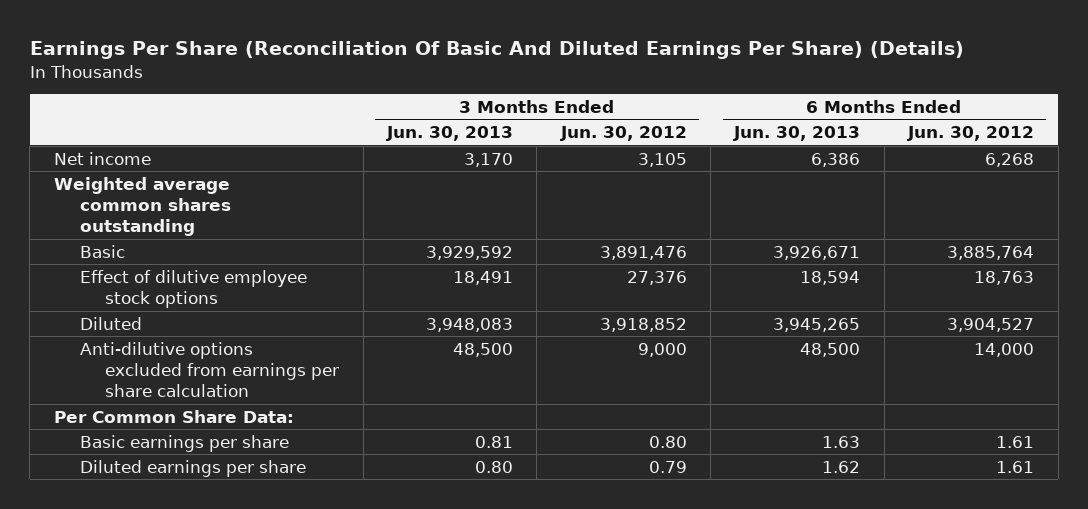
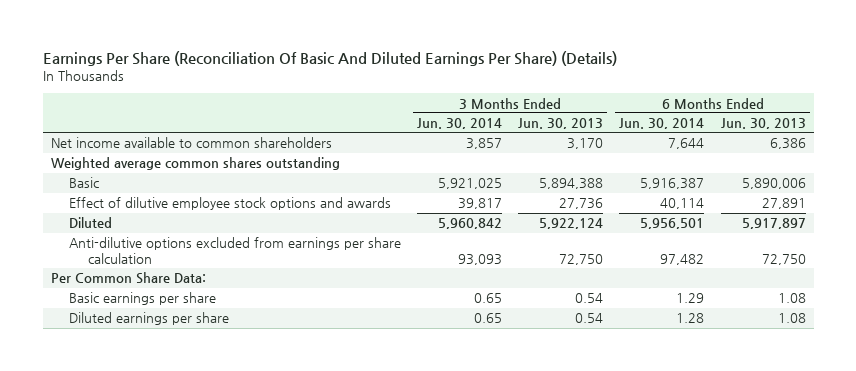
- | 3 Months Ended Jun. 30, 2013 | 3 Months Ended Jun. 30, 2012 | 6 Months Ended Jun. 30, 2013 | 6 Months Ended Jun. 30, 2012
+ | 3 Months Ended Jun. 30, 2014 | 3 Months Ended Jun. 30, 2013 | 6 Months Ended Jun. 30, 2014 | 6 Months Ended Jun. 30, 2013
- Net income | 3,170 | 3,105 | 6,386 | 6,268
+ Net income available to common shareholders | 3,857 | 3,170 | 7,644 | 6,386
- Basic | 3,929,592 | 3,891,476 | 3,926,671 | 3,885,764
- Effect of dilutive employee stock options | 18,491 | 27,376 | 18,594 | 18,763
- Diluted | 3,948,083 | 3,918,852 | 3,945,265 | 3,904,527
- Anti-dilutive options excluded from earnings per share calculation | 48,500 | 9,000 | 48,500 | 14,000
+ Basic | 5,921,025 | 5,894,388 | 5,916,387 | 5,890,006
+ Effect of dilutive employee stock options and awards | 39,817 | 27,736 | 40,114 | 27,891
+ Diluted | 5,960,842 | 5,922,124 | 5,956,501 | 5,917,897
+ Anti-dilutive options excluded from earnings per share calculation | 93,093 | 72,750 | 97,482 | 72,750
- Basic earnings per share | 0.81 | 0.80 | 1.63 | 1.61
- Diluted earnings per share | 0.80 | 0.79 | 1.62 | 1.61
+ Basic earnings per share | 0.65 | 0.54 | 1.29 | 1.08
+ Diluted earnings per share | 0.65 | 0.54 | 1.28 | 1.08

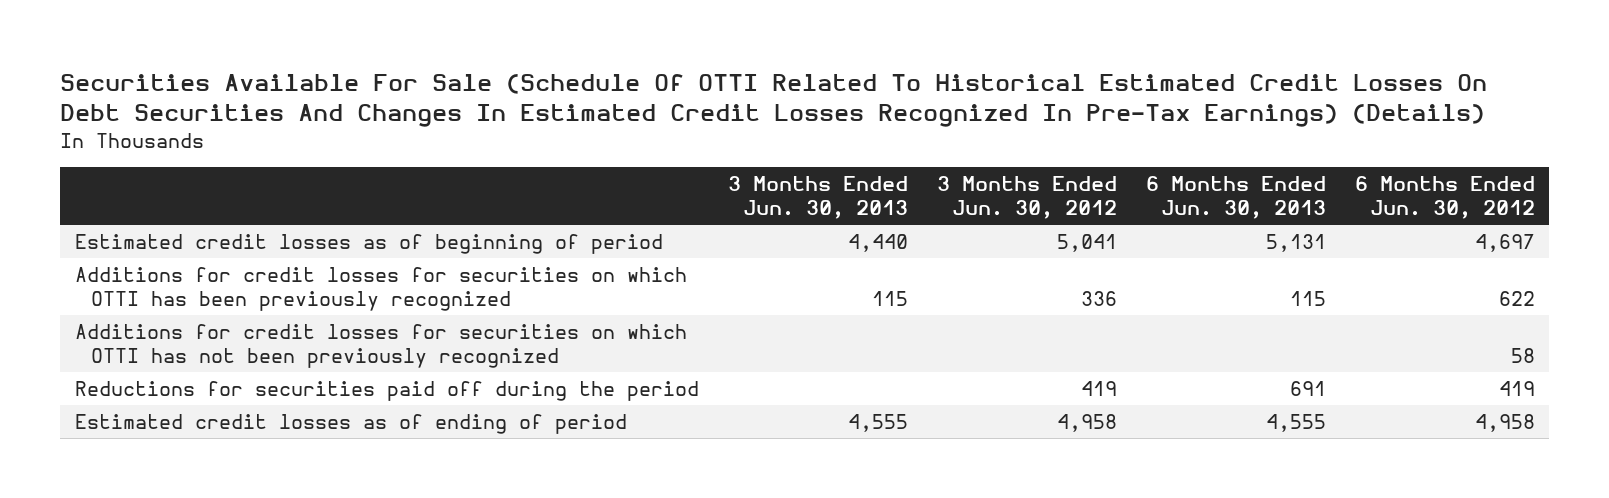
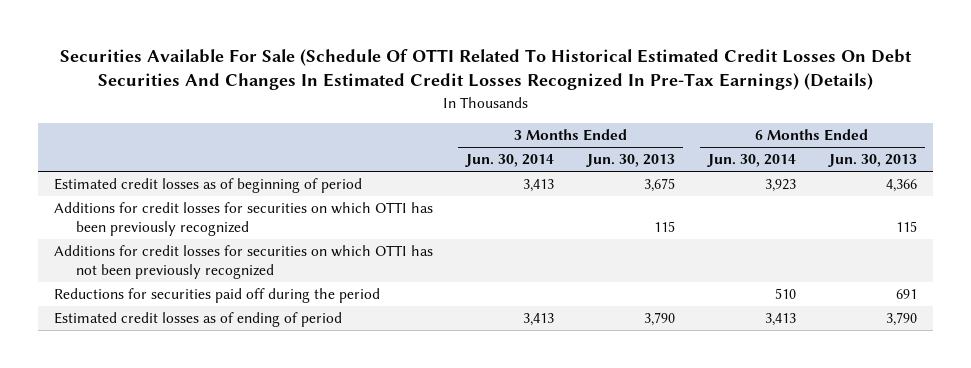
- | 3 Months Ended Jun. 30, 2013 | 3 Months Ended Jun. 30, 2012 | 6 Months Ended Jun. 30, 2013 | 6 Months Ended Jun. 30, 2012
+ | 3 Months Ended Jun. 30, 2014 | 3 Months Ended Jun. 30, 2013 | 6 Months Ended Jun. 30, 2014 | 6 Months Ended Jun. 30, 2013
- Estimated credit losses as of beginning of period | 4,440 | 5,041 | 5,131 | 4,697
+ Estimated credit losses as of beginning of period | 3,413 | 3,675 | 3,923 | 4,366
- Estimated credit losses as of ending of period | 4,555 | 4,958 | 4,555 | 4,958
+ Estimated credit losses as of ending of period | 3,413 | 3,790 | 3,413 | 3,790

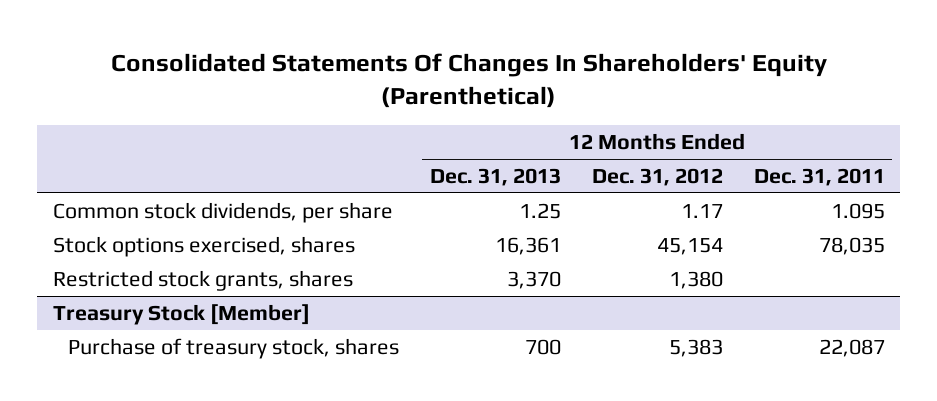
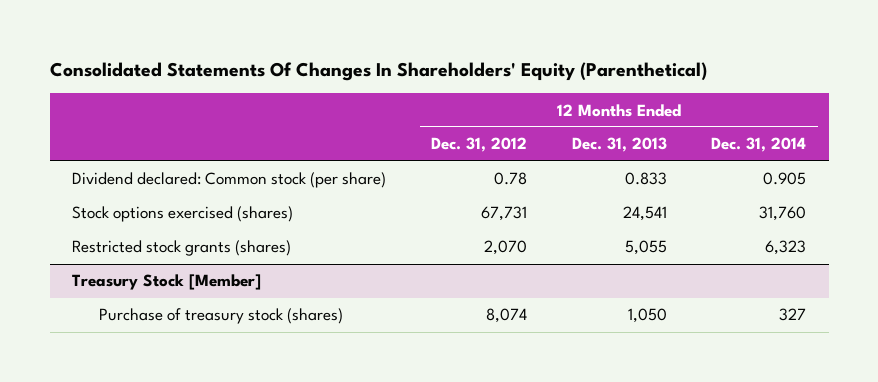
- | 12 Months Ended Dec. 31, 2013 | 12 Months Ended Dec. 31, 2012 | 12 Months Ended Dec. 31, 2011
+ | 12 Months Ended Dec. 31, 2012 | 12 Months Ended Dec. 31, 2013 | 12 Months Ended Dec. 31, 2014
- Common stock dividends, per share | 1.25 | 1.17 | 1.095
- Stock options exercised, shares | 16,361 | 45,154 | 78,035
- Restricted stock grants, shares | 3,370 | 1,380 |
+ Dividend declared: Common stock (per share) | 0.78 | 0.833 | 0.905
+ Stock options exercised (shares) | 67,731 | 24,541 | 31,760
+ Restricted stock grants (shares) | 2,070 | 5,055 | 6,323
@ Treasury Stock [Member]
- Purchase of treasury stock, shares | 700 | 5,383 | 22,087
+ Purchase of treasury stock (shares) | 8,074 | 1,050 | 327

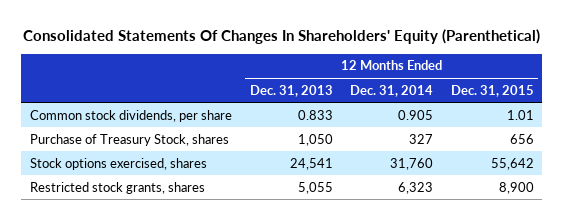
- | 12 Months Ended Dec. 31, 2012 | 12 Months Ended Dec. 31, 2013 | 12 Months Ended Dec. 31, 2014
+ | 12 Months Ended Dec. 31, 2013 | 12 Months Ended Dec. 31, 2014 | 12 Months Ended Dec. 31, 2015
- Dividend declared: Common stock (per share) | 0.78 | 0.833 | 0.905
- Stock options exercised (shares) | 67,731 | 24,541 | 31,760
- Restricted stock grants (shares) | 2,070 | 5,055 | 6,323
- Treasury Stock [Member]
- Purchase of treasury stock (shares) | 8,074 | 1,050 | 327
+ Common stock dividends, per share | 0.833 | 0.905 | 1.01
+ Purchase of Treasury Stock, shares | 1,050 | 327 | 656
+ Stock options exercised, shares | 24,541 | 31,760 | 55,642
+ Restricted stock grants, shares | 5,055 | 6,323 | 8,900

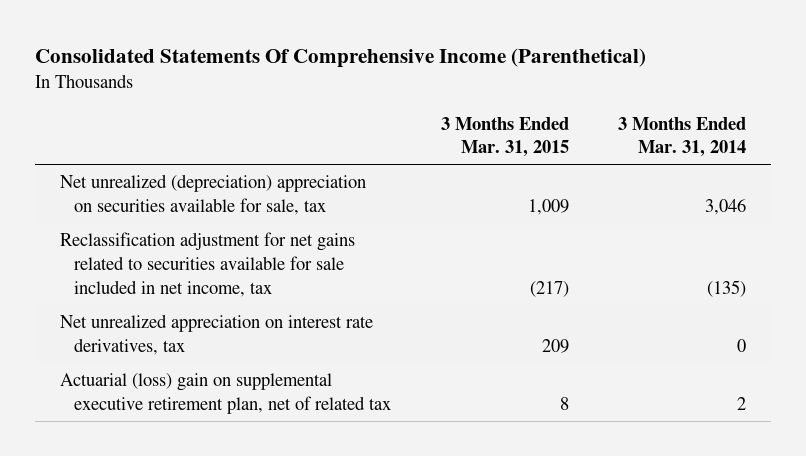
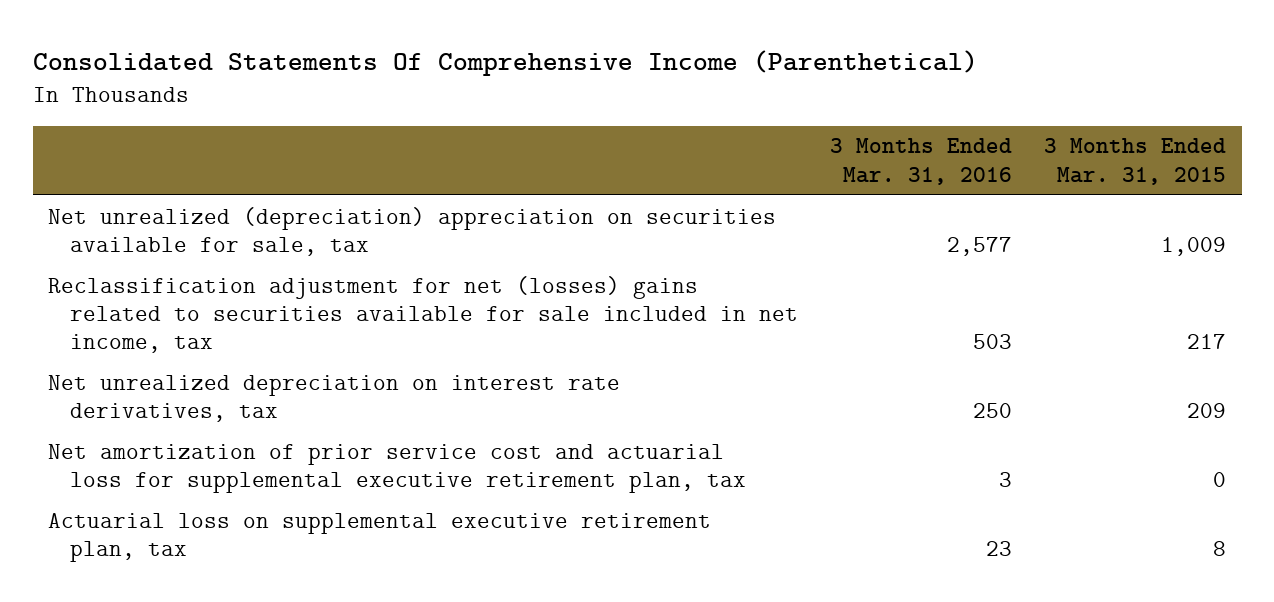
- | 3 Months Ended Mar. 31, 2015 | 3 Months Ended Mar. 31, 2014
+ | 3 Months Ended Mar. 31, 2016 | 3 Months Ended Mar. 31, 2015
- Reclassification adjustment for net gains related to securities available for sale included in net income, tax | (217) | (135)
- Net unrealized appreciation on interest rate derivatives, tax | 209 | 0
- Actuarial (loss) gain on supplemental executive retirement plan, net of related tax | 8 | 2
+ Reclassification adjustment for net (losses) gains related to securities available for sale included in net income, tax | 503 | 217
+ Net unrealized depreciation on interest rate derivatives, tax | 250 | 209
+ Net amortization of prior service cost and actuarial loss for supplemental executive retirement plan, tax | 3 | 0
+ Actuarial loss on supplemental executive retirement plan, tax | 23 | 8

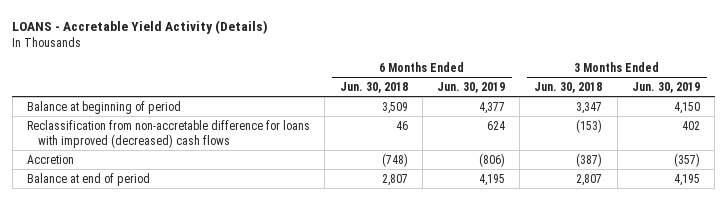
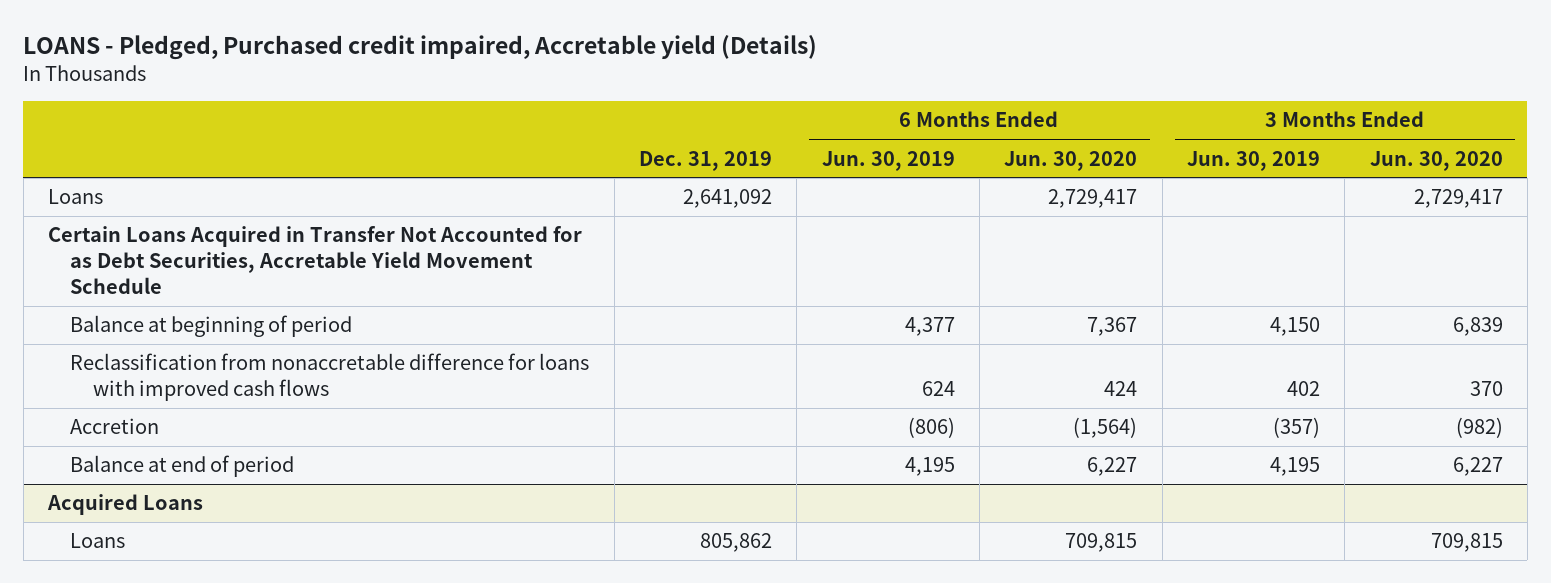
- LOANS - Accretable Yield Activity (Details)
+ LOANS - Pledged, Purchased credit impaired, Accretable yield (Details)
- | 6 Months Ended Jun. 30, 2018 | 6 Months Ended Jun. 30, 2019 | 3 Months Ended Jun. 30, 2018 | 3 Months Ended Jun. 30, 2019
+ | Dec. 31, 2019 | 6 Months Ended Jun. 30, 2019 | 6 Months Ended Jun. 30, 2020 | 3 Months Ended Jun. 30, 2019 | 3 Months Ended Jun. 30, 2020
+ Loans | 2,641,092 | | 2,729,417 | | 2,729,417
+ Certain Loans Acquired in Transfer Not Accounted for as Debt Securities, Accretable Yield Movement Schedule
- Reclassification from non-accretable difference for loans with improved (decreased) cash flows | 46 | 624 | (153) | 402
+ Reclassification from nonaccretable difference for loans with improved cash flows | | 624 | 424 | 402 | 370
+ Acquired Loans
+ Loans | 805,862 | | 709,815 | | 709,815

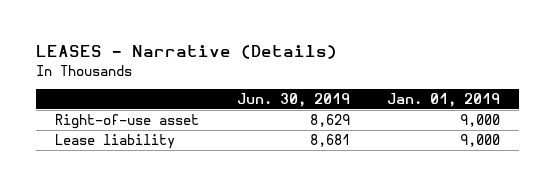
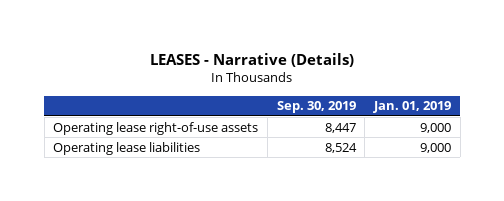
- | Jun. 30, 2019 | Jan. 01, 2019
+ | Sep. 30, 2019 | Jan. 01, 2019
- Right-of-use asset | 8,629 | 9,000
- Lease liability | 8,681 | 9,000
+ Operating lease right-of-use assets | 8,447 | 9,000
+ Operating lease liabilities | 8,524 | 9,000

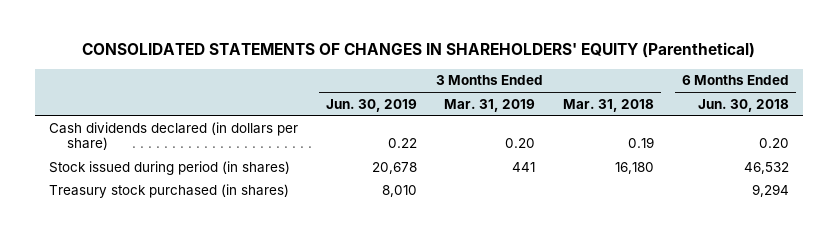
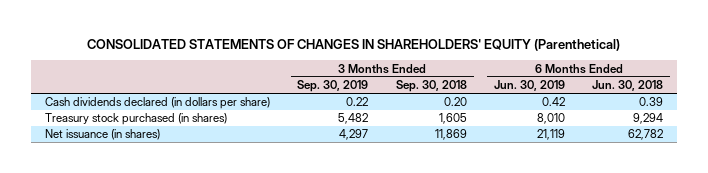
- | 3 Months Ended Jun. 30, 2019 | 3 Months Ended Mar. 31, 2019 | 3 Months Ended Mar. 31, 2018 | 6 Months Ended Jun. 30, 2018
+ | 3 Months Ended Sep. 30, 2019 | 3 Months Ended Sep. 30, 2018 | 6 Months Ended Jun. 30, 2019 | 6 Months Ended Jun. 30, 2018
- Cash dividends declared (in dollars per share) | 0.22 | 0.20 | 0.19 | 0.20
- Stock issued during period (in shares) | 20,678 | 441 | 16,180 | 46,532
+ Cash dividends declared (in dollars per share) | 0.22 | 0.20 | 0.42 | 0.39
+ Net issuance (in shares) | 4,297 | 11,869 | 21,119 | 62,782

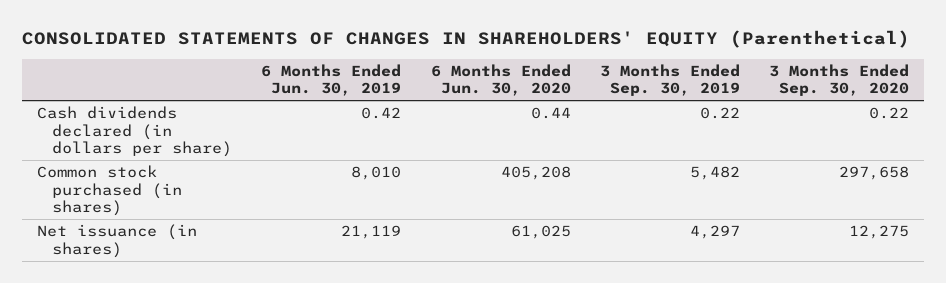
- | 3 Months Ended Sep. 30, 2019 | 3 Months Ended Sep. 30, 2018 | 6 Months Ended Jun. 30, 2019 | 6 Months Ended Jun. 30, 2018
+ | 6 Months Ended Jun. 30, 2019 | 6 Months Ended Jun. 30, 2020 | 3 Months Ended Sep. 30, 2019 | 3 Months Ended Sep. 30, 2020
- Treasury stock purchased (in shares) | 5,482 | 1,605 | 8,010 | 9,294
+ Common stock purchased (in shares) | 8,010 | 405,208 | 5,482 | 297,658

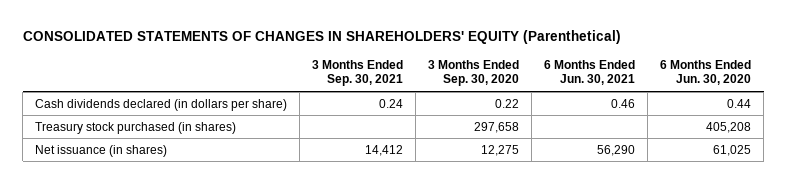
- | 6 Months Ended Jun. 30, 2019 | 6 Months Ended Jun. 30, 2020 | 3 Months Ended Sep. 30, 2019 | 3 Months Ended Sep. 30, 2020
+ | 3 Months Ended Sep. 30, 2021 | 3 Months Ended Sep. 30, 2020 | 6 Months Ended Jun. 30, 2021 | 6 Months Ended Jun. 30, 2020
- Common stock purchased (in shares) | 8,010 | 405,208 | 5,482 | 297,658
+ Treasury stock purchased (in shares) | | 297,658 | | 405,208

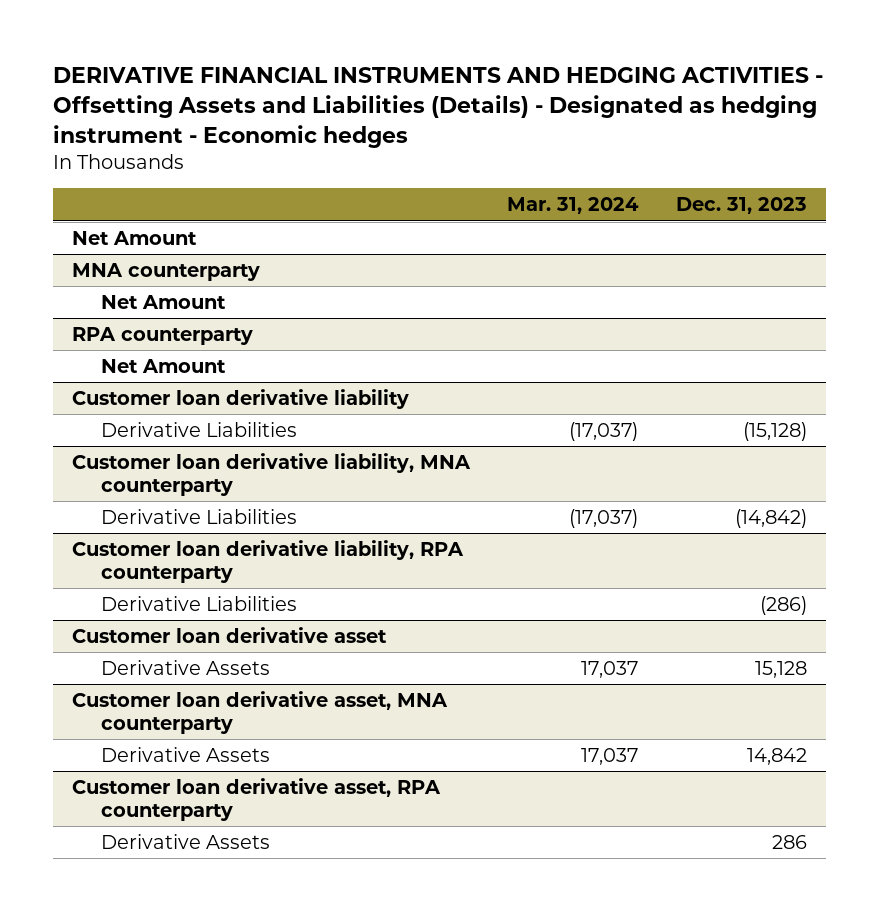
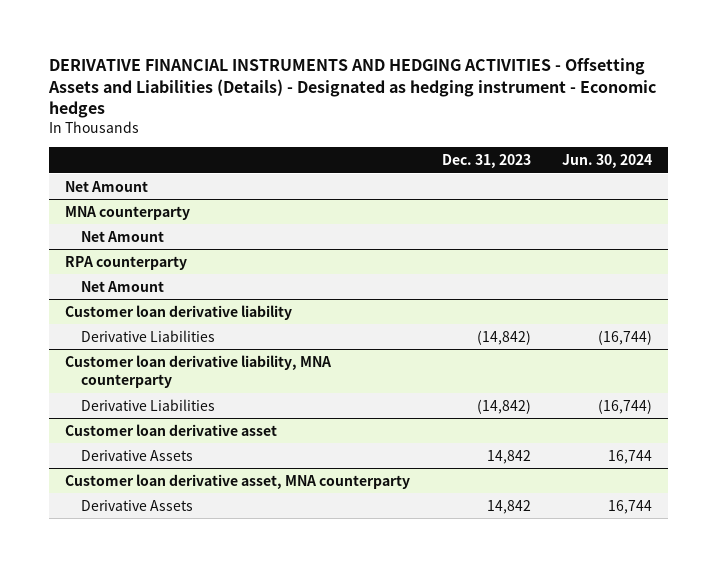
- | Mar. 31, 2024 | Dec. 31, 2023
+ | Dec. 31, 2023 | Jun. 30, 2024
@ Customer loan derivative liability
- Derivative Liabilities | (17,037) | (15,128)
+ Derivative Liabilities | (14,842) | (16,744)
- Customer loan derivative liability, RPA counterparty
- Derivative Liabilities | | (286)
@ Customer loan derivative asset
- Derivative Assets | 17,037 | 15,128
+ Derivative Assets | 14,842 | 16,744
- Customer loan derivative asset, RPA counterparty
- Derivative Assets | | 286

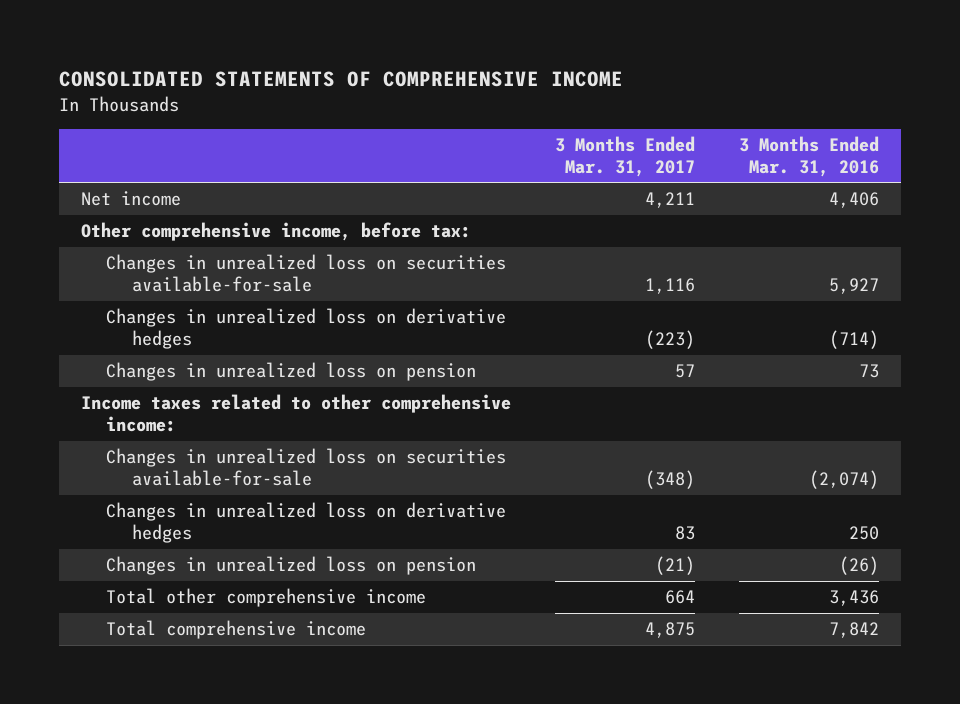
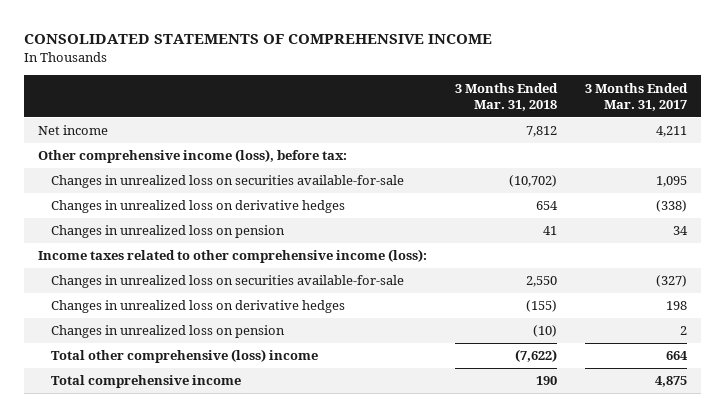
- | 3 Months Ended Mar. 31, 2017 | 3 Months Ended Mar. 31, 2016
+ | 3 Months Ended Mar. 31, 2018 | 3 Months Ended Mar. 31, 2017
- Other comprehensive income, before tax:
- Changes in unrealized loss on securities available-for-sale | 1,116 | 5,927
- Changes in unrealized loss on derivative hedges | (223) | (714)
- Changes in unrealized loss on pension | 57 | 73
- Income taxes related to other comprehensive income:
- Changes in unrealized loss on securities available-for-sale | (348) | (2,074)
- Changes in unrealized loss on derivative hedges | 83 | 250
- Changes in unrealized loss on pension | (21) | (26)
- Total other comprehensive income | 664 | 3,436
+ Other comprehensive income (loss), before tax:
+ Changes in unrealized loss on securities available-for-sale | (10,702) | 1,095
+ Changes in unrealized loss on derivative hedges | 654 | (338)
+ Changes in unrealized loss on pension | 41 | 34
+ Income taxes related to other comprehensive income (loss):
+ Changes in unrealized loss on securities available-for-sale | 2,550 | (327)
+ Changes in unrealized loss on derivative hedges | (155) | 198
+ Changes in unrealized loss on pension | (10) | 2
+ Total other comprehensive (loss) income | (7,622) | 664

